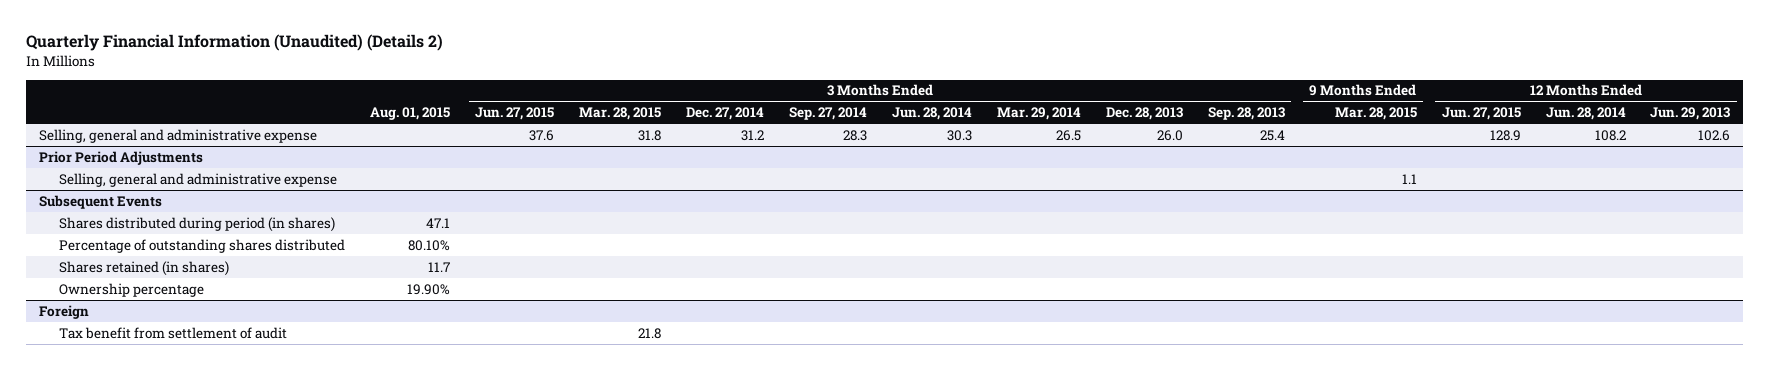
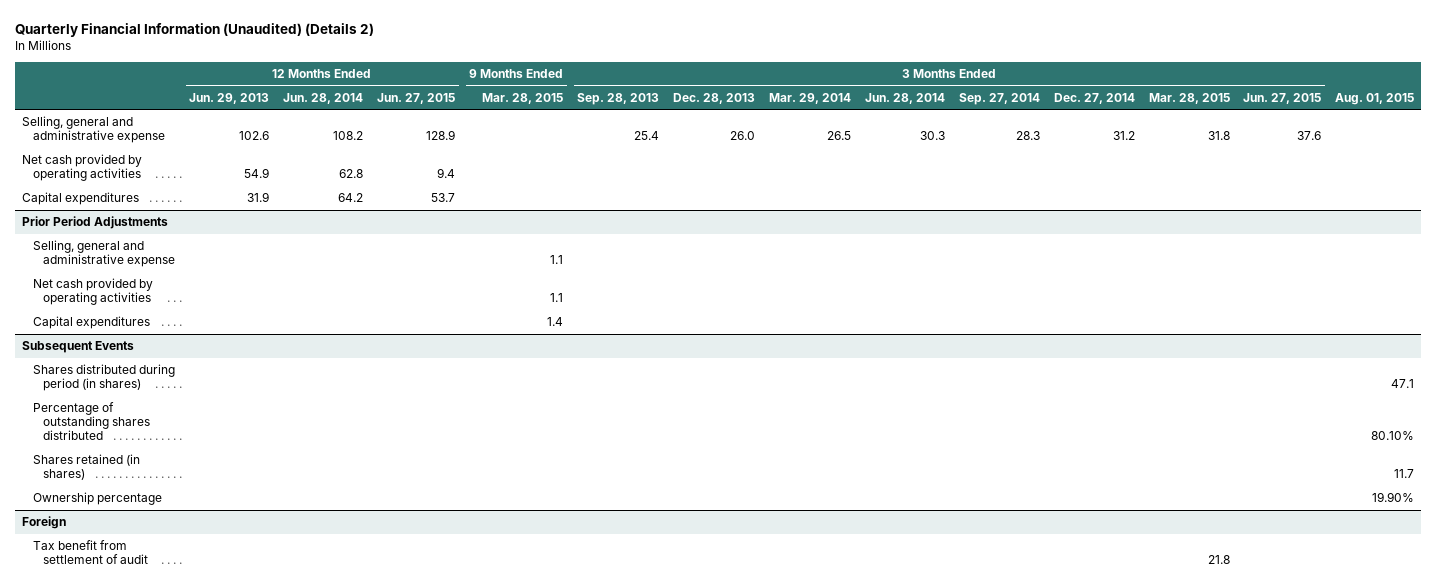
- | Aug. 01, 2015 | 3 Months Ended Jun. 27, 2015 | 3 Months Ended Mar. 28, 2015 | 3 Months Ended Dec. 27, 2014 | 3 Months Ended Sep. 27, 2014 | 3 Months Ended Jun. 28, 2014 | 3 Months Ended Mar. 29, 2014 | 3 Months Ended Dec. 28, 2013 | 3 Months Ended Sep. 28, 2013 | 9 Months Ended Mar. 28, 2015 | 12 Months Ended Jun. 27, 2015 | 12 Months Ended Jun. 28, 2014 | 12 Months Ended Jun. 29, 2013
+ | 12 Months Ended Jun. 29, 2013 | 12 Months Ended Jun. 28, 2014 | 12 Months Ended Jun. 27, 2015 | 9 Months Ended Mar. 28, 2015 | 3 Months Ended Sep. 28, 2013 | 3 Months Ended Dec. 28, 2013 | 3 Months Ended Mar. 29, 2014 | 3 Months Ended Jun. 28, 2014 | 3 Months Ended Sep. 27, 2014 | 3 Months Ended Dec. 27, 2014 | 3 Months Ended Mar. 28, 2015 | 3 Months Ended Jun. 27, 2015 | Aug. 01, 2015
+ Net cash provided by operating activities | 54.9 | 62.8 | 9.4 | | | | | | | | | |
+ Capital expenditures | 31.9 | 64.2 | 53.7 | | | | | | | | | |
@ Prior Period Adjustments
+ Net cash provided by operating activities | | | | 1.1 | | | | | | | | |
+ Capital expenditures | | | | 1.4 | | | | | | | | |

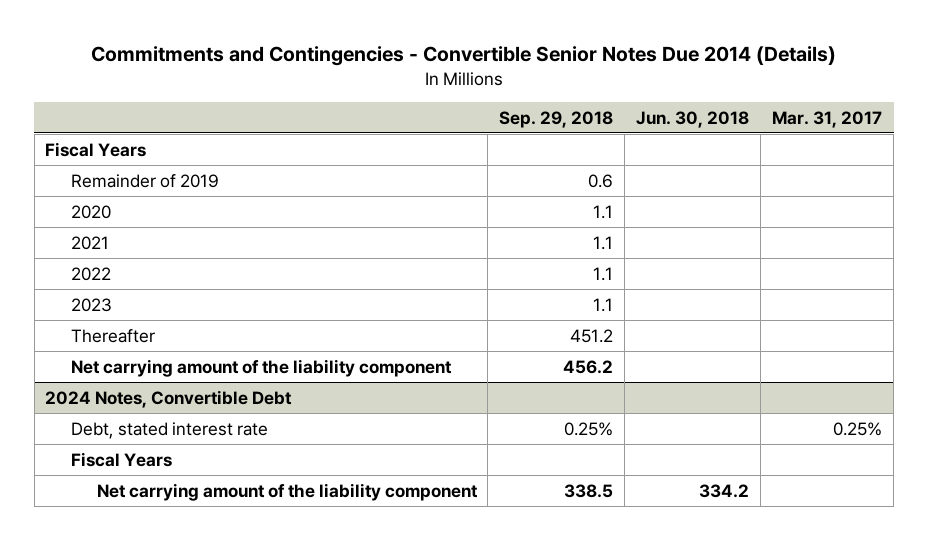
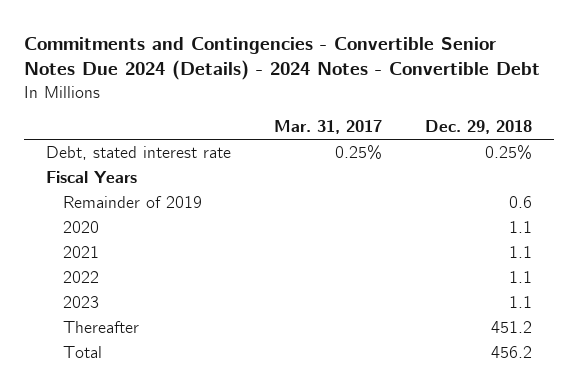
- Commitments and Contingencies - Convertible Senior Notes Due 2014 (Details)
+ Commitments and Contingencies - Convertible Senior Notes Due 2024 (Details) - 2024 Notes - Convertible Debt
- | Sep. 29, 2018 | Jun. 30, 2018 | Mar. 31, 2017
+ | Mar. 31, 2017 | Dec. 29, 2018
+ Debt, stated interest rate | 0.25% | 0.25%
- Net carrying amount of the liability component | 456.2 | |
- 2024 Notes, Convertible Debt
- Debt, stated interest rate | 0.25% | | 0.25%
- Fiscal Years
- Net carrying amount of the liability component | 338.5 | 334.2 |
+ Total | | 456.2

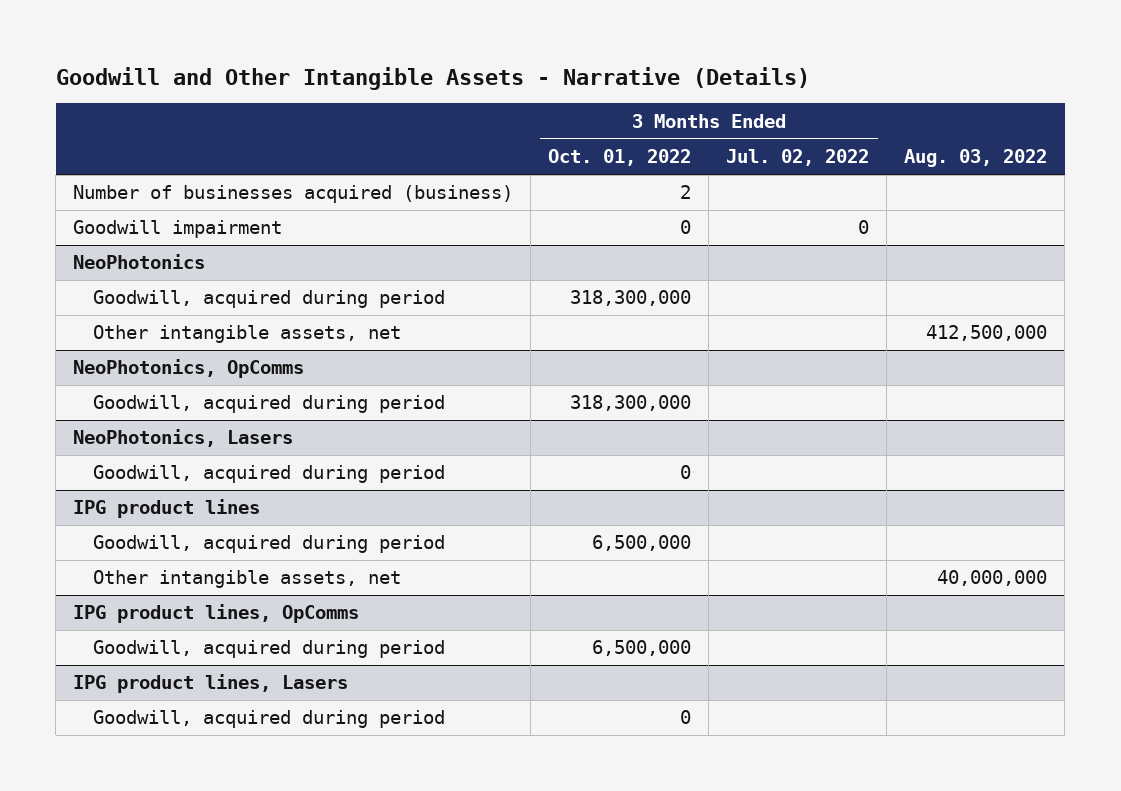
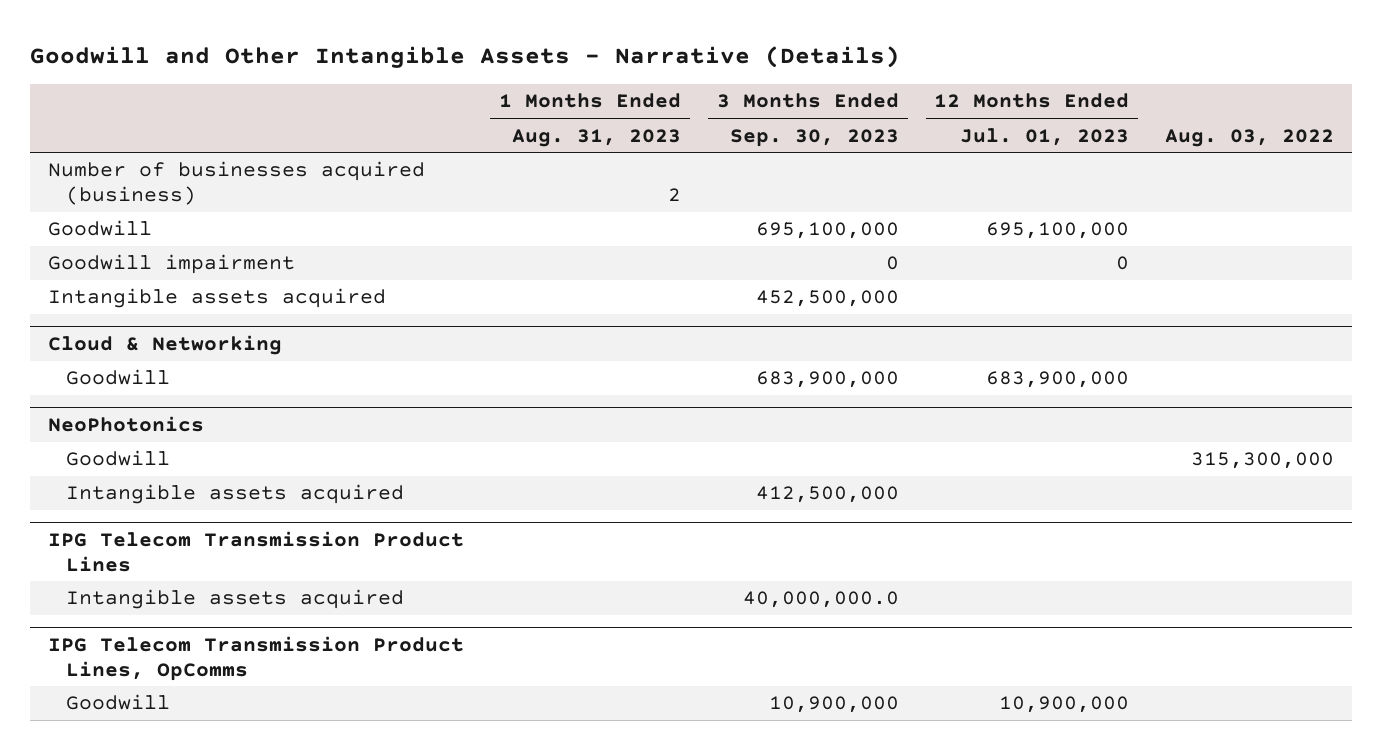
- | 3 Months Ended Oct. 01, 2022 | 3 Months Ended Jul. 02, 2022 | Aug. 03, 2022
+ | 1 Months Ended Aug. 31, 2023 | 3 Months Ended Sep. 30, 2023 | 12 Months Ended Jul. 01, 2023 | Aug. 03, 2022
+ Goodwill | | 695,100,000 | 695,100,000 |
+ Intangible assets acquired | | 452,500,000 | |
+ Cloud & Networking
+ Goodwill | | 683,900,000 | 683,900,000 |
@ NeoPhotonics
- Goodwill, acquired during period | 318,300,000 | |
- Other intangible assets, net | | | 412,500,000
- NeoPhotonics, OpComms
- Goodwill, acquired during period | 318,300,000 | |
- NeoPhotonics, Lasers
- Goodwill, acquired during period | 0 | |
- IPG product lines
- Goodwill, acquired during period | 6,500,000 | |
- Other intangible assets, net | | | 40,000,000
- IPG product lines, OpComms
- Goodwill, acquired during period | 6,500,000 | |
- IPG product lines, Lasers
- Goodwill, acquired during period | 0 | |
@ NeoPhotonics
+ Goodwill | | | | 315,300,000
+ Intangible assets acquired | | 412,500,000 | |
+ IPG Telecom Transmission Product Lines
+ Intangible assets acquired | | 40,000,000.0 | |
+ IPG Telecom Transmission Product Lines, OpComms
+ Goodwill | | 10,900,000 | 10,900,000 |

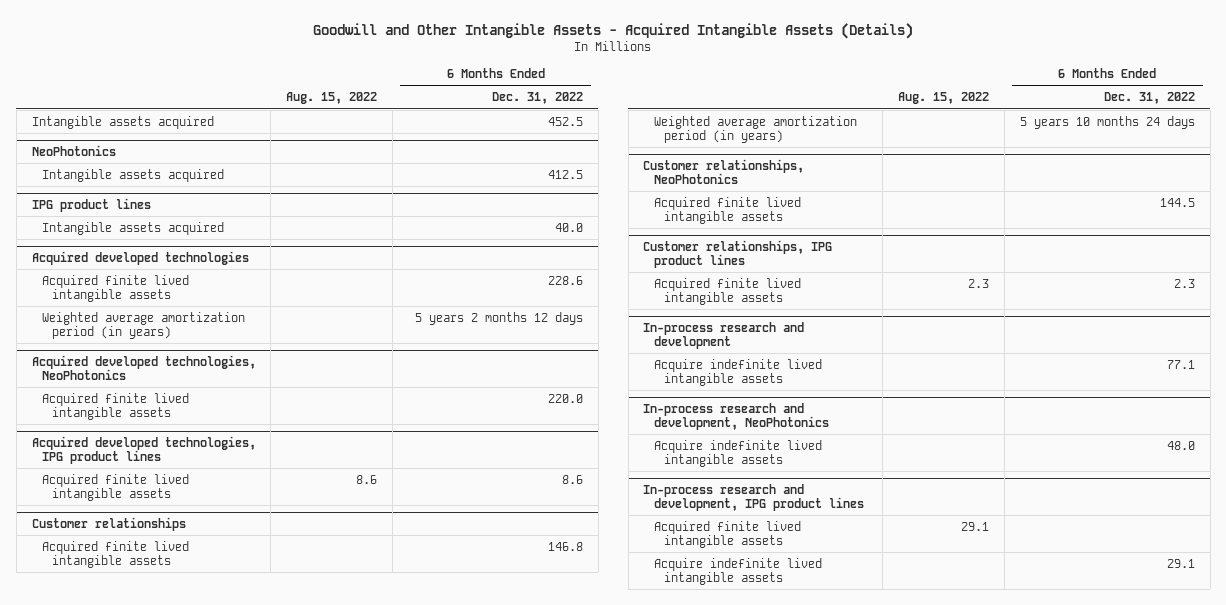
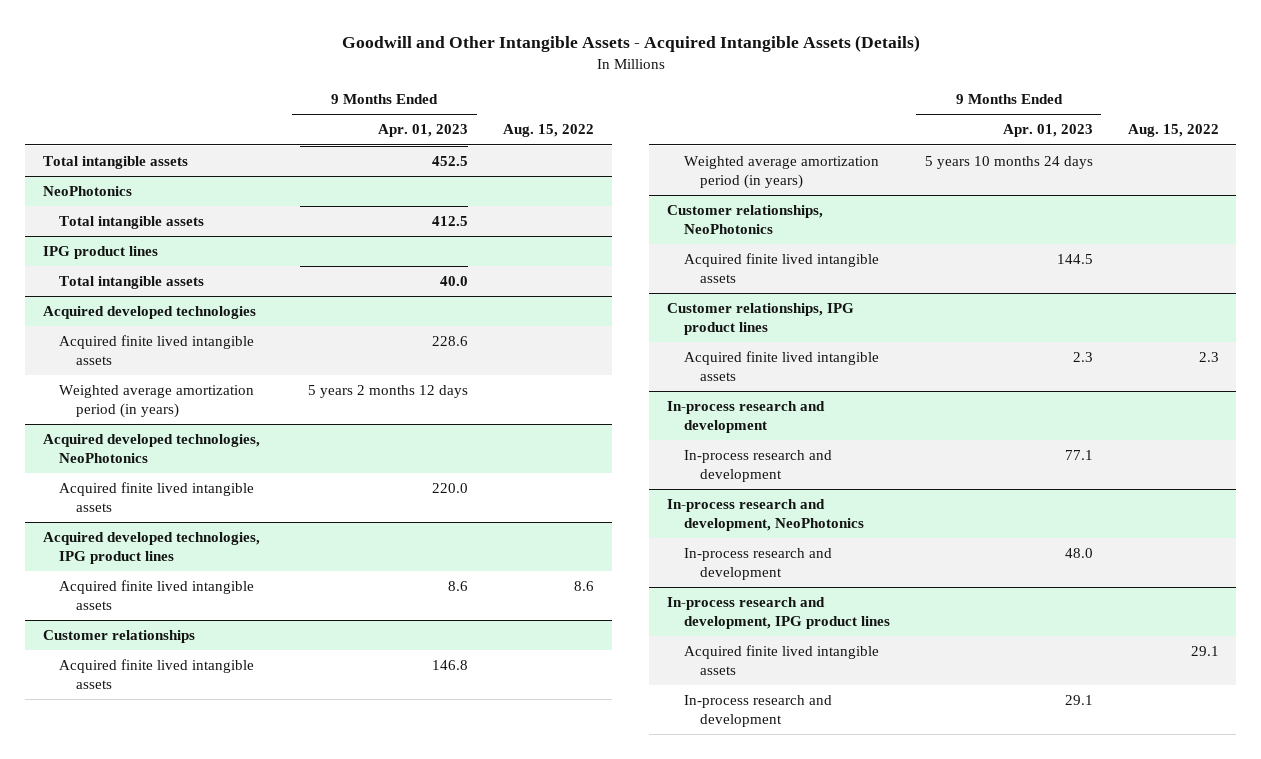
- | Aug. 15, 2022 | 6 Months Ended Dec. 31, 2022
+ | 9 Months Ended Apr. 01, 2023 | Aug. 15, 2022
- Intangible assets acquired | | 452.5
+ Total intangible assets | 452.5 |
@ NeoPhotonics
- Intangible assets acquired | | 412.5
+ Total intangible assets | 412.5 |
@ IPG product lines
- Intangible assets acquired | | 40.0
+ Total intangible assets | 40.0 |
@ In-process research and development
- Acquire indefinite lived intangible assets | | 77.1
+ In-process research and development | 77.1 |
@ In-process research and development, NeoPhotonics
- Acquire indefinite lived intangible assets | | 48.0
+ In-process research and development | 48.0 |
@ In-process research and development, IPG product lines
- Acquire indefinite lived intangible assets | | 29.1
+ In-process research and development | 29.1 |

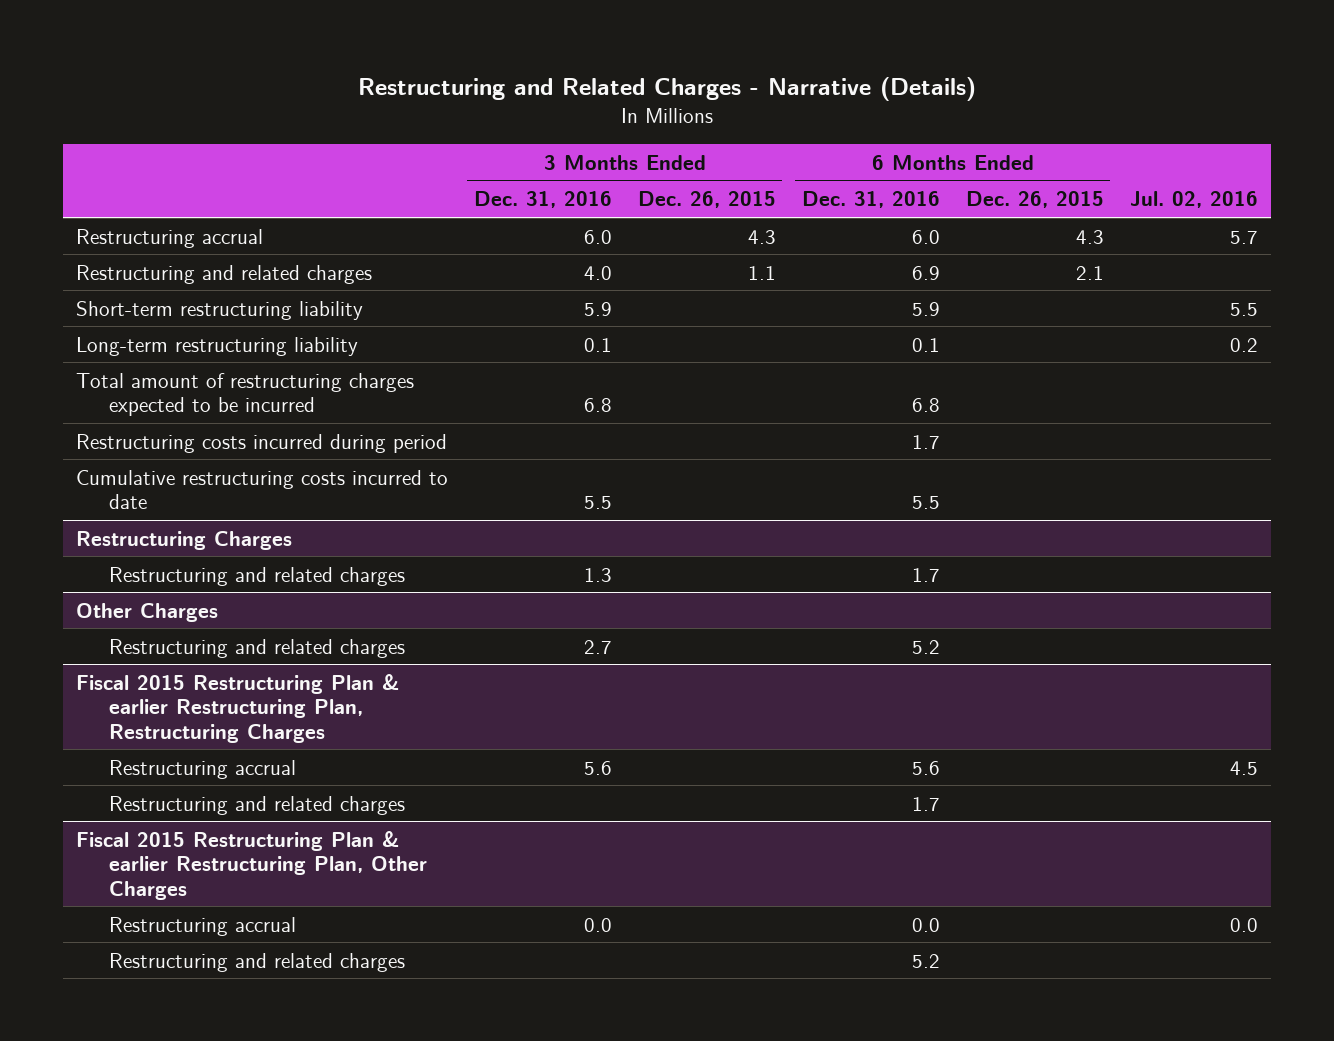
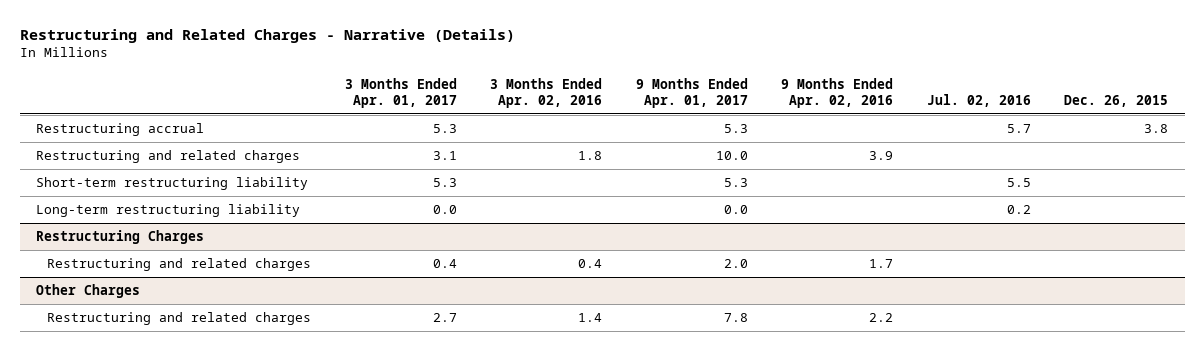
- | 3 Months Ended Dec. 31, 2016 | 3 Months Ended Dec. 26, 2015 | 6 Months Ended Dec. 31, 2016 | 6 Months Ended Dec. 26, 2015 | Jul. 02, 2016
+ | 3 Months Ended Apr. 01, 2017 | 3 Months Ended Apr. 02, 2016 | 9 Months Ended Apr. 01, 2017 | 9 Months Ended Apr. 02, 2016 | Jul. 02, 2016 | Dec. 26, 2015
- Total amount of restructuring charges expected to be incurred | 6.8 | | 6.8 | |
- Restructuring costs incurred during period | | | 1.7 | |
- Cumulative restructuring costs incurred to date | 5.5 | | 5.5 | |
- Fiscal 2015 Restructuring Plan & earlier Restructuring Plan, Restructuring Charges
- Restructuring accrual | 5.6 | | 5.6 | | 4.5
- Restructuring and related charges | | | 1.7 | |
- Fiscal 2015 Restructuring Plan & earlier Restructuring Plan, Other Charges
- Restructuring accrual | 0.0 | | 0.0 | | 0.0
- Restructuring and related charges | | | 5.2 | |

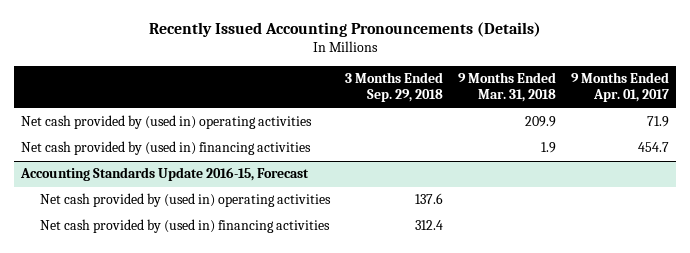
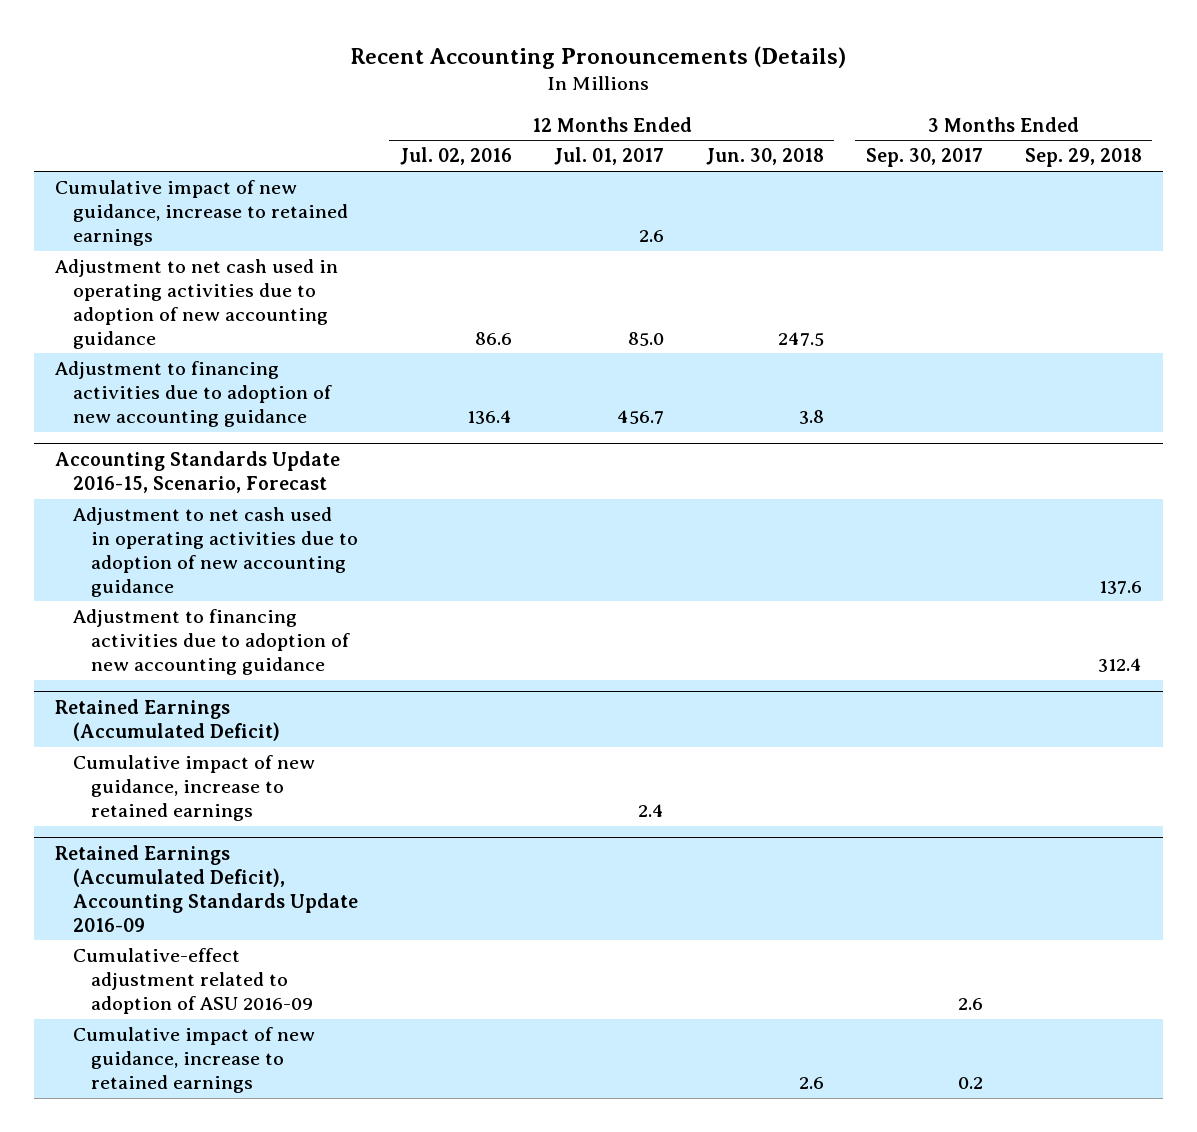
- Recently Issued Accounting Pronouncements (Details)
+ Recent Accounting Pronouncements (Details)
- | 3 Months Ended Sep. 29, 2018 | 9 Months Ended Mar. 31, 2018 | 9 Months Ended Apr. 01, 2017
+ | 12 Months Ended Jul. 02, 2016 | 12 Months Ended Jul. 01, 2017 | 12 Months Ended Jun. 30, 2018 | 3 Months Ended Sep. 30, 2017 | 3 Months Ended Sep. 29, 2018
- Net cash provided by (used in) operating activities | | 209.9 | 71.9
- Net cash provided by (used in) financing activities | | 1.9 | 454.7
- Accounting Standards Update 2016-15, Forecast
- Net cash provided by (used in) operating activities | 137.6 | |
- Net cash provided by (used in) financing activities | 312.4 | |
+ Cumulative impact of new guidance, increase to retained earnings | | 2.6 | | |
+ Adjustment to net cash used in operating activities due to adoption of new accounting guidance | 86.6 | 85.0 | 247.5 | |
+ Adjustment to financing activities due to adoption of new accounting guidance | 136.4 | 456.7 | 3.8 | |
+ Accounting Standards Update 2016-15, Scenario, Forecast
+ Adjustment to net cash used in operating activities due to adoption of new accounting guidance | | | | | 137.6
+ Adjustment to financing activities due to adoption of new accounting guidance | | | | | 312.4
+ Retained Earnings (Accumulated Deficit)
+ Cumulative impact of new guidance, increase to retained earnings | | 2.4 | | |
+ Retained Earnings (Accumulated Deficit), Accounting Standards Update 2016-09
+ Cumulative-effect adjustment related to adoption of ASU 2016-09 | | | | 2.6 |
+ Cumulative impact of new guidance, increase to retained earnings | | | 2.6 | 0.2 |

